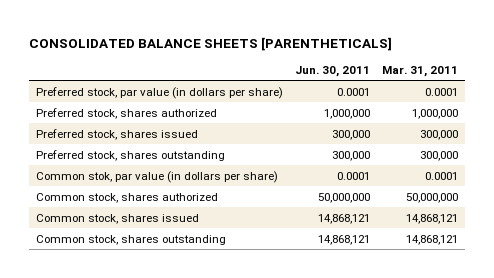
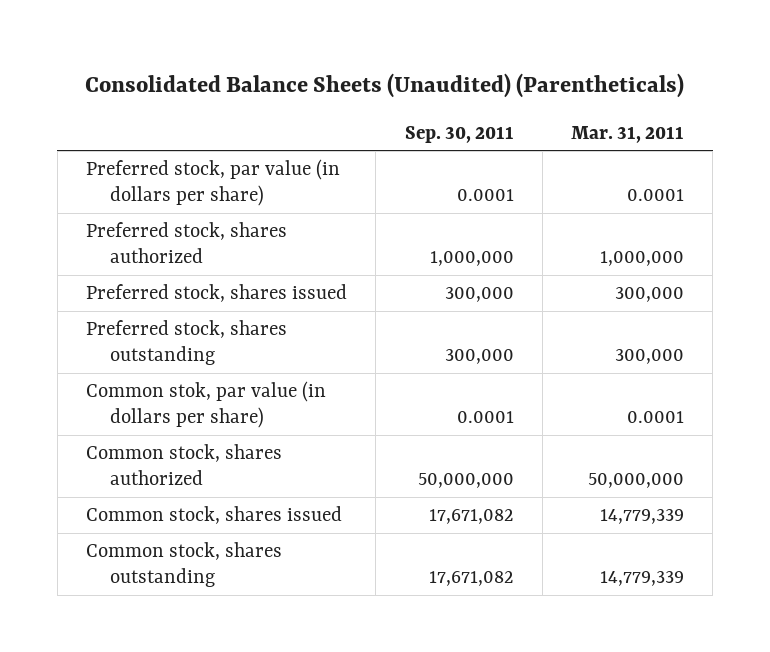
- CONSOLIDATED BALANCE SHEETS [PARENTHETICALS]
+ Consolidated Balance Sheets (Unaudited) (Parentheticals)
- | Jun. 30, 2011 | Mar. 31, 2011
+ | Sep. 30, 2011 | Mar. 31, 2011
- Common stock, shares issued | 14,868,121 | 14,868,121
- Common stock, shares outstanding | 14,868,121 | 14,868,121
+ Common stock, shares issued | 17,671,082 | 14,779,339
+ Common stock, shares outstanding | 17,671,082 | 14,779,339

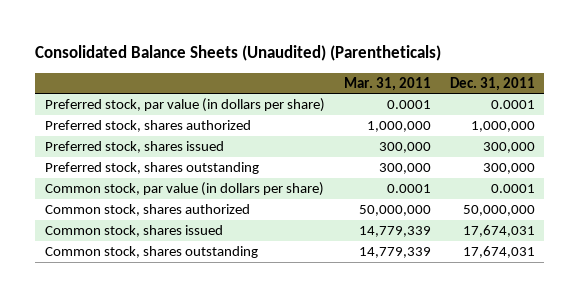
- | Sep. 30, 2011 | Mar. 31, 2011
+ | Mar. 31, 2011 | Dec. 31, 2011
- Common stok, par value (in dollars per share) | 0.0001 | 0.0001
+ Common stock, par value (in dollars per share) | 0.0001 | 0.0001

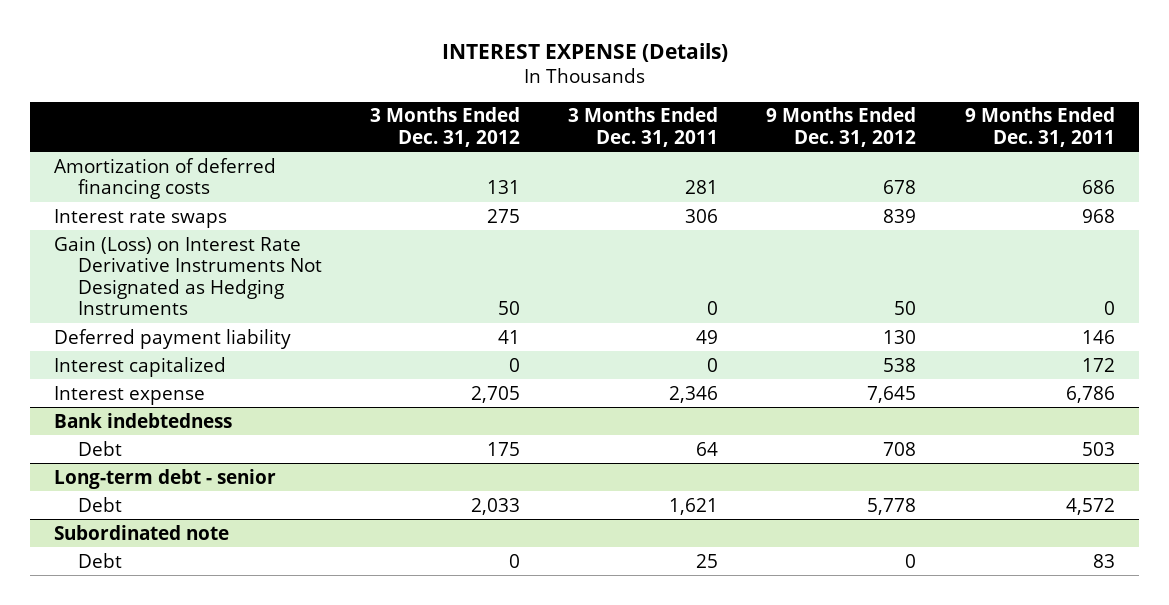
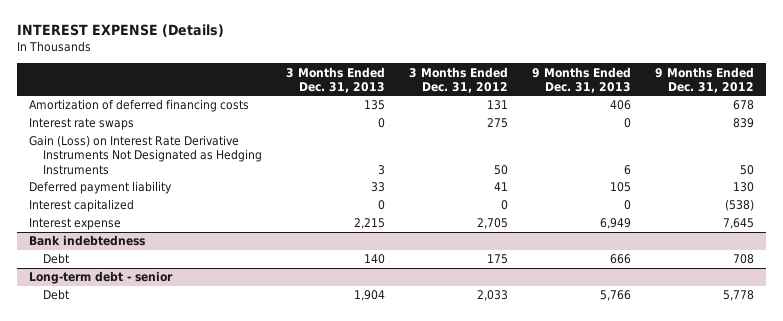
- | 3 Months Ended Dec. 31, 2012 | 3 Months Ended Dec. 31, 2011 | 9 Months Ended Dec. 31, 2012 | 9 Months Ended Dec. 31, 2011
+ | 3 Months Ended Dec. 31, 2013 | 3 Months Ended Dec. 31, 2012 | 9 Months Ended Dec. 31, 2013 | 9 Months Ended Dec. 31, 2012
- Interest capitalized | 0 | 0 | 538 | 172
+ Interest capitalized | 0 | 0 | 0 | (538)
- Subordinated note
- Debt | 0 | 25 | 0 | 83

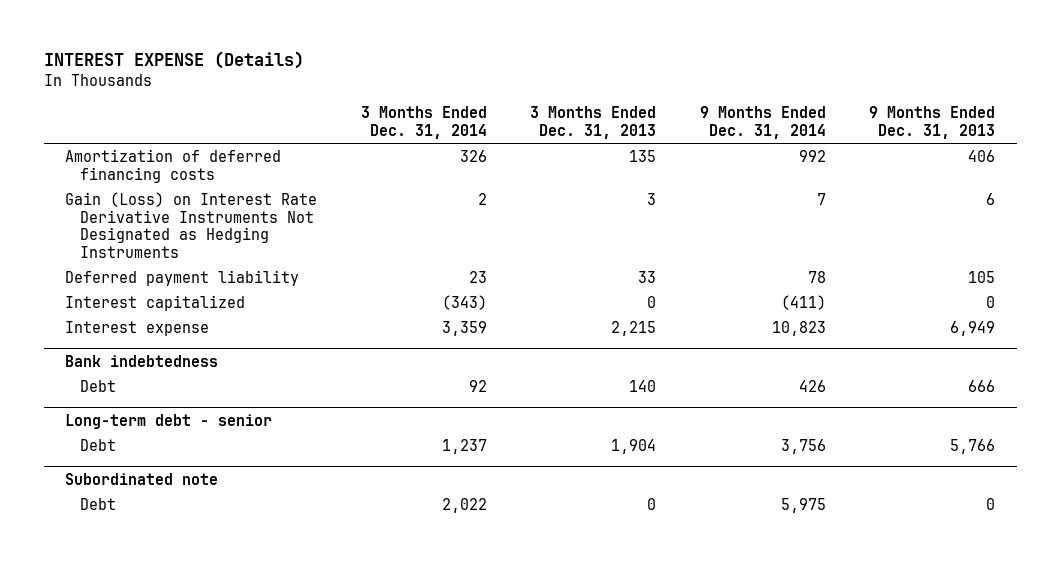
- | 3 Months Ended Dec. 31, 2013 | 3 Months Ended Dec. 31, 2012 | 9 Months Ended Dec. 31, 2013 | 9 Months Ended Dec. 31, 2012
+ | 3 Months Ended Dec. 31, 2014 | 3 Months Ended Dec. 31, 2013 | 9 Months Ended Dec. 31, 2014 | 9 Months Ended Dec. 31, 2013
- Interest rate swaps | 0 | 275 | 0 | 839
+ Subordinated note
+ Debt | 2,022 | 0 | 5,975 | 0

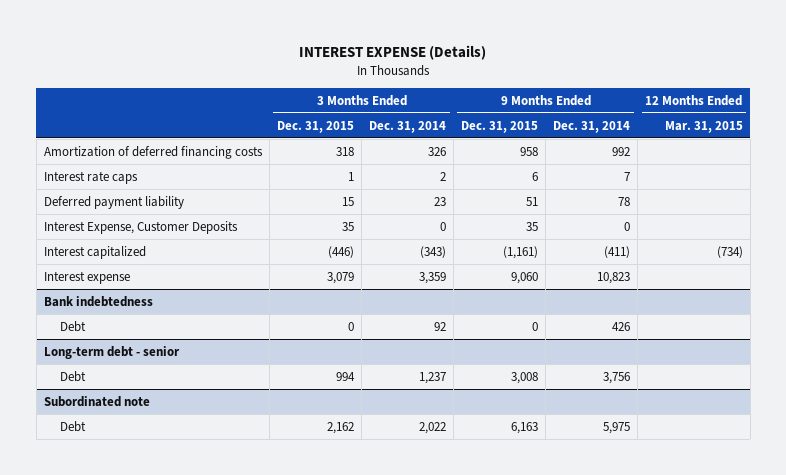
- | 3 Months Ended Dec. 31, 2014 | 3 Months Ended Dec. 31, 2013 | 9 Months Ended Dec. 31, 2014 | 9 Months Ended Dec. 31, 2013
+ | 3 Months Ended Dec. 31, 2015 | 3 Months Ended Dec. 31, 2014 | 9 Months Ended Dec. 31, 2015 | 9 Months Ended Dec. 31, 2014 | 12 Months Ended Mar. 31, 2015
- Gain (Loss) on Interest Rate Derivative Instruments Not Designated as Hedging Instruments | 2 | 3 | 7 | 6
+ Interest rate caps | 1 | 2 | 6 | 7 |
+ Interest Expense, Customer Deposits | 35 | 0 | 35 | 0 |

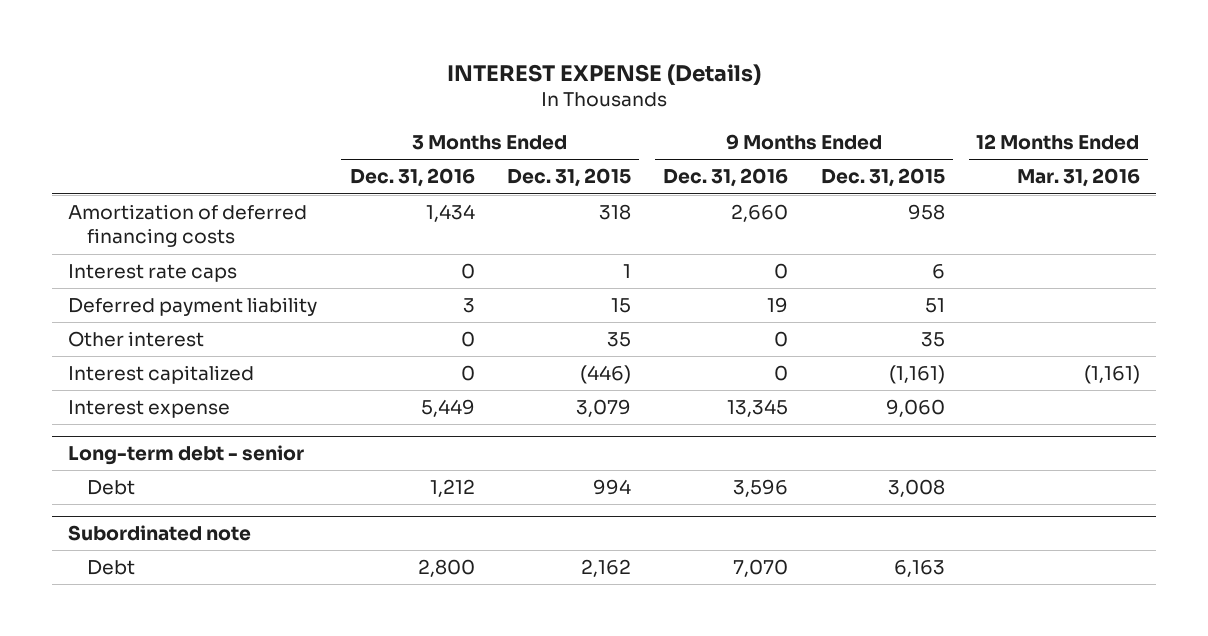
- | 3 Months Ended Dec. 31, 2015 | 3 Months Ended Dec. 31, 2014 | 9 Months Ended Dec. 31, 2015 | 9 Months Ended Dec. 31, 2014 | 12 Months Ended Mar. 31, 2015
+ | 3 Months Ended Dec. 31, 2016 | 3 Months Ended Dec. 31, 2015 | 9 Months Ended Dec. 31, 2016 | 9 Months Ended Dec. 31, 2015 | 12 Months Ended Mar. 31, 2016
- Interest Expense, Customer Deposits | 35 | 0 | 35 | 0 |
+ Other interest | 0 | 35 | 0 | 35 |
- Bank indebtedness
- Debt | 0 | 92 | 0 | 426 |

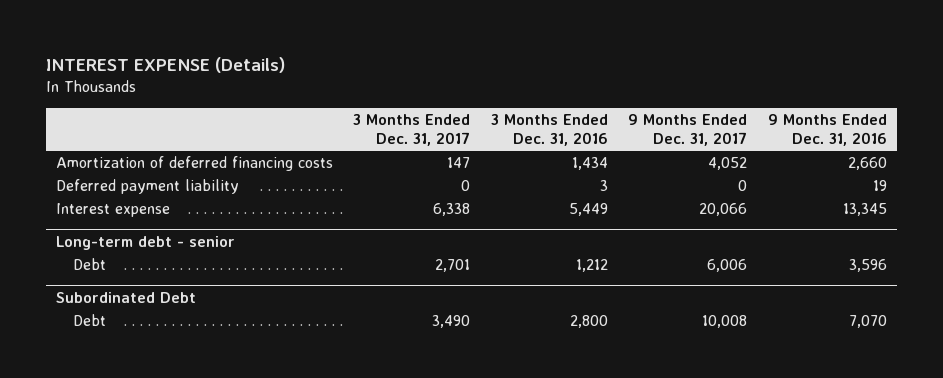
- | 3 Months Ended Dec. 31, 2016 | 3 Months Ended Dec. 31, 2015 | 9 Months Ended Dec. 31, 2016 | 9 Months Ended Dec. 31, 2015 | 12 Months Ended Mar. 31, 2016
+ | 3 Months Ended Dec. 31, 2017 | 3 Months Ended Dec. 31, 2016 | 9 Months Ended Dec. 31, 2017 | 9 Months Ended Dec. 31, 2016
- Interest rate caps | 0 | 1 | 0 | 6 |
- Other interest | 0 | 35 | 0 | 35 |
- Interest capitalized | 0 | (446) | 0 | (1,161) | (1,161)
- Subordinated note
+ Subordinated Debt

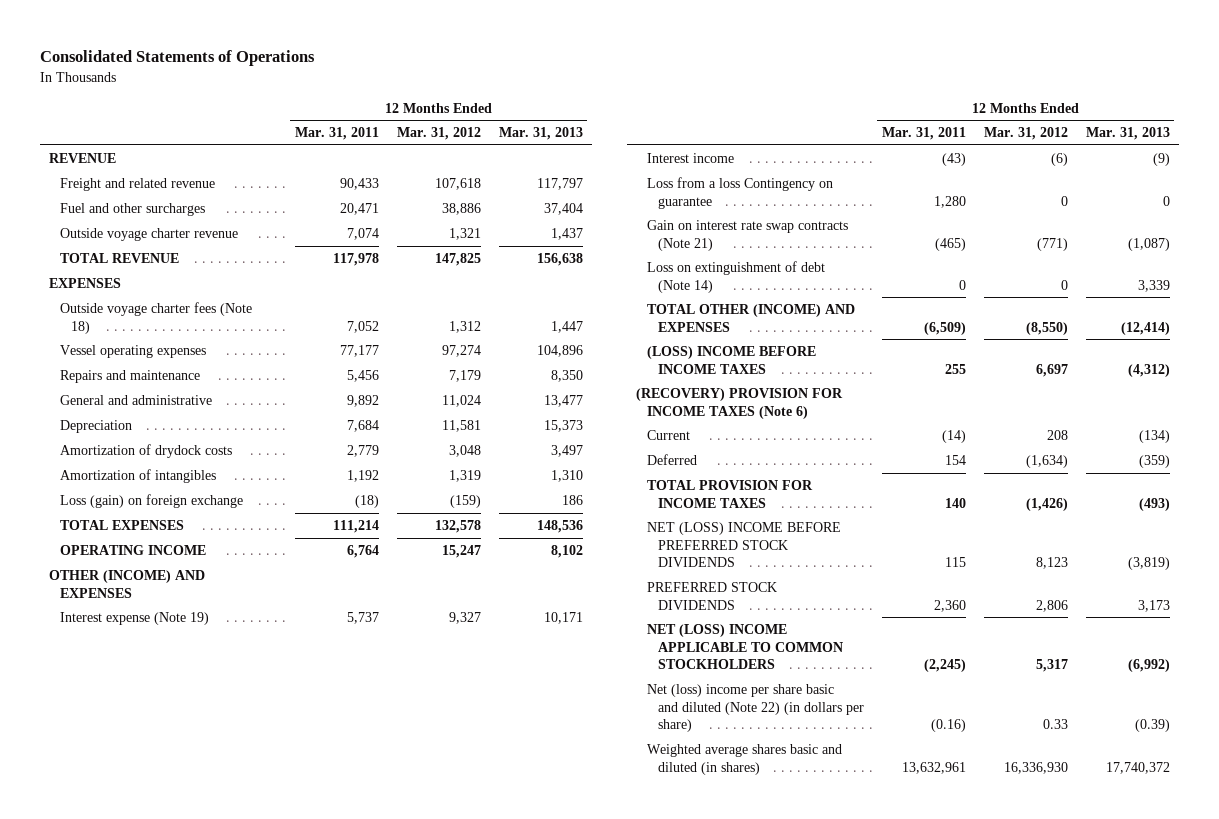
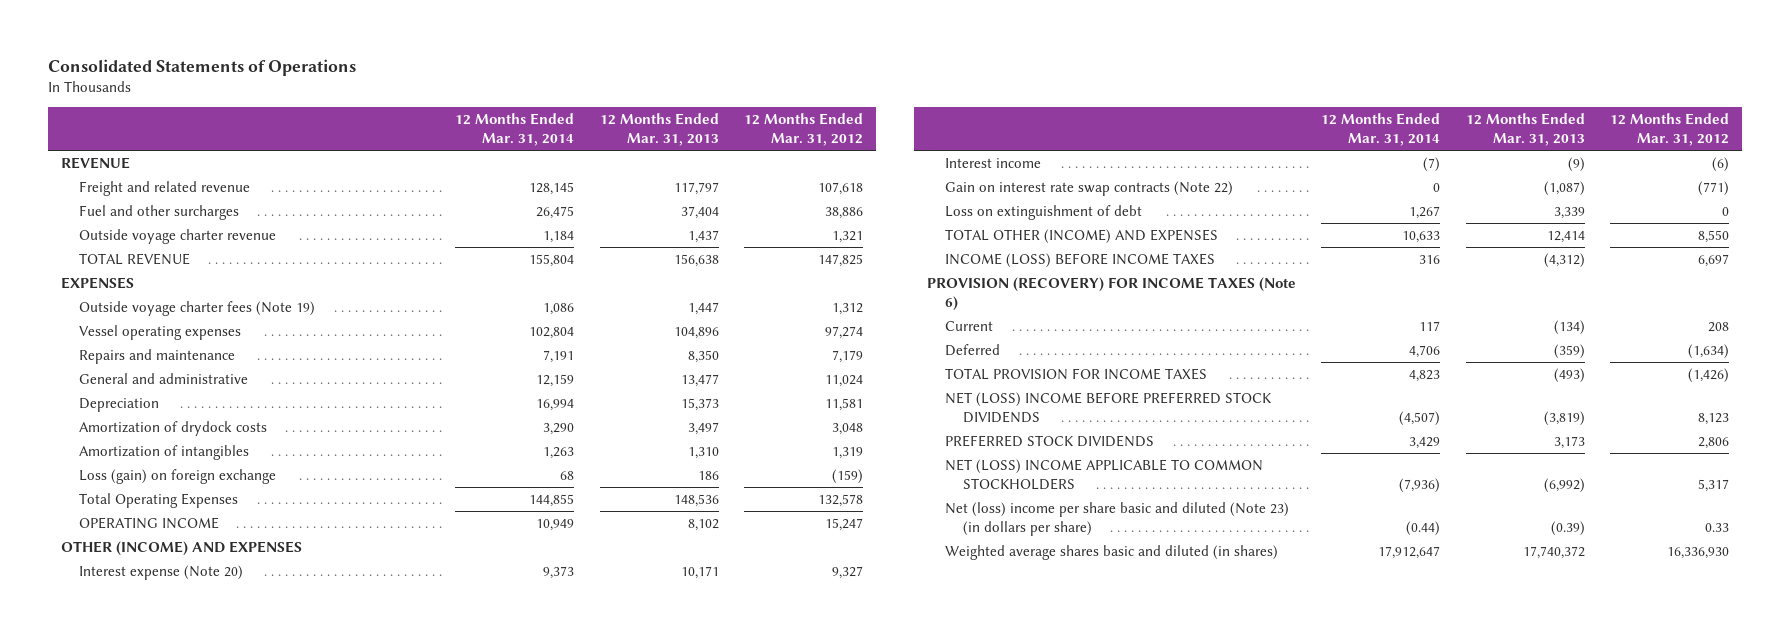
- | 12 Months Ended Mar. 31, 2011 | 12 Months Ended Mar. 31, 2012 | 12 Months Ended Mar. 31, 2013
+ | 12 Months Ended Mar. 31, 2014 | 12 Months Ended Mar. 31, 2013 | 12 Months Ended Mar. 31, 2012
- Outside voyage charter fees (Note 18) | 7,052 | 1,312 | 1,447
+ Outside voyage charter fees (Note 19) | 1,086 | 1,447 | 1,312
- TOTAL EXPENSES | 111,214 | 132,578 | 148,536
+ Total Operating Expenses | 144,855 | 148,536 | 132,578
- Interest expense (Note 19) | 5,737 | 9,327 | 10,171
+ Interest expense (Note 20) | 9,373 | 10,171 | 9,327
- Loss from a loss Contingency on guarantee | 1,280 | 0 | 0
- Gain on interest rate swap contracts (Note 21) | (465) | (771) | (1,087)
- Loss on extinguishment of debt (Note 14) | 0 | 0 | 3,339
- TOTAL OTHER (INCOME) AND EXPENSES | (6,509) | (8,550) | (12,414)
- (LOSS) INCOME BEFORE INCOME TAXES | 255 | 6,697 | (4,312)
- (RECOVERY) PROVISION FOR INCOME TAXES (Note 6)
+ Gain on interest rate swap contracts (Note 22) | 0 | (1,087) | (771)
+ Loss on extinguishment of debt | 1,267 | 3,339 | 0
+ TOTAL OTHER (INCOME) AND EXPENSES | 10,633 | 12,414 | 8,550
+ INCOME (LOSS) BEFORE INCOME TAXES | 316 | (4,312) | 6,697
+ PROVISION (RECOVERY) FOR INCOME TAXES (Note 6)
- Net (loss) income per share basic and diluted (Note 22) (in dollars per share) | (0.16) | 0.33 | (0.39)
+ Net (loss) income per share basic and diluted (Note 23) (in dollars per share) | (0.44) | (0.39) | 0.33

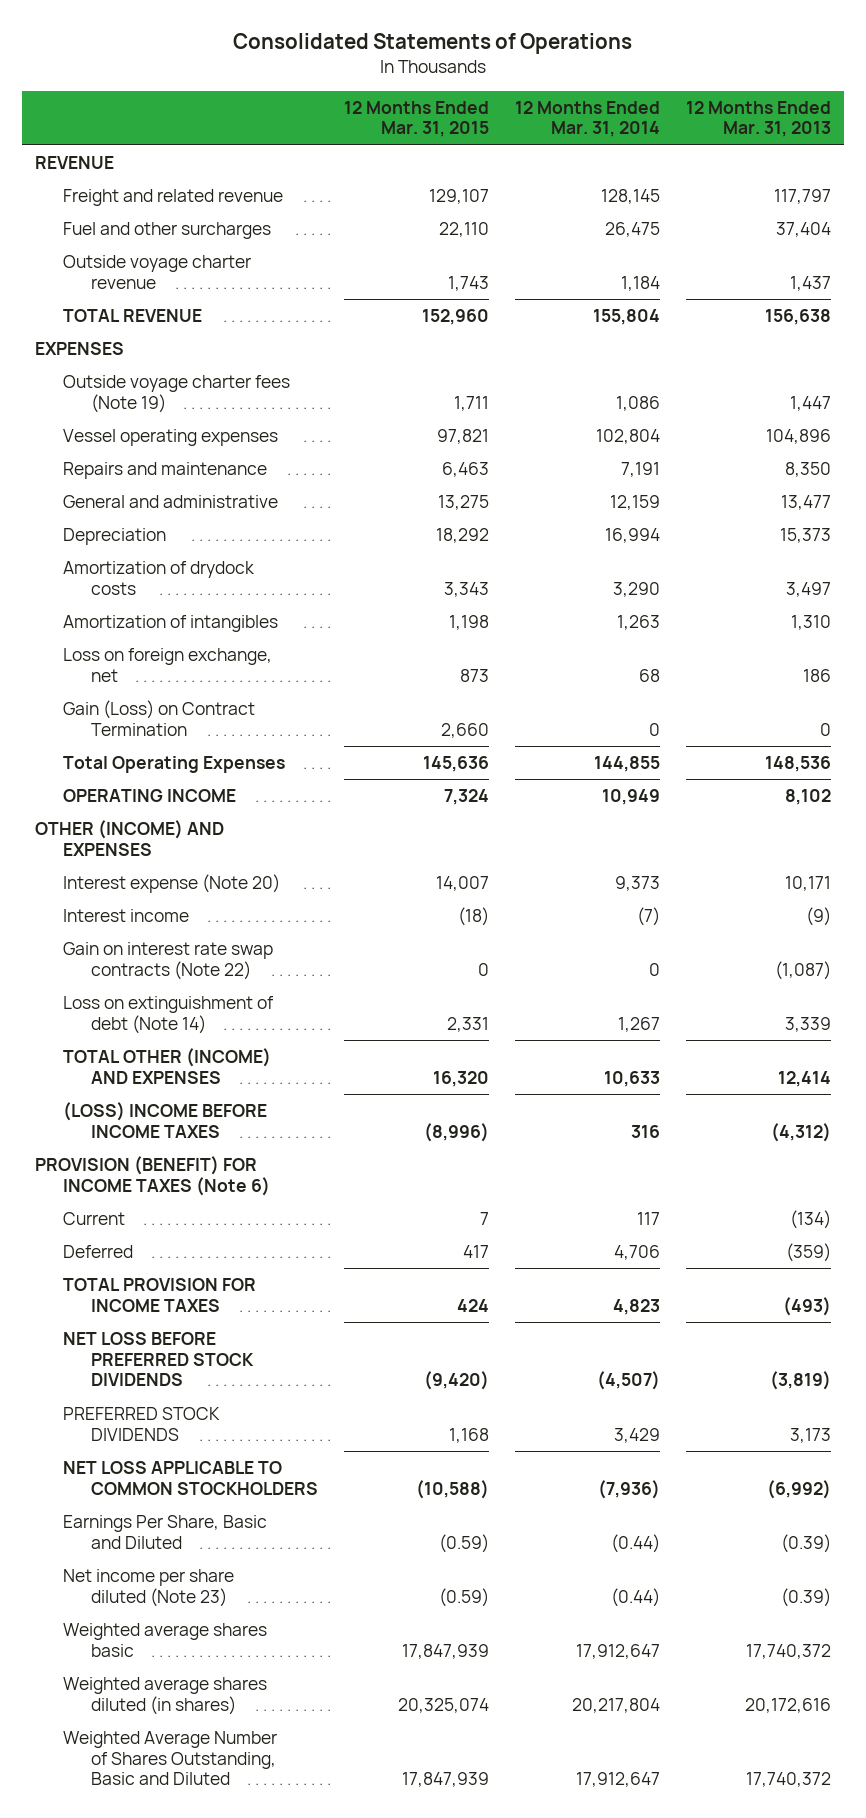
- | 12 Months Ended Mar. 31, 2014 | 12 Months Ended Mar. 31, 2013 | 12 Months Ended Mar. 31, 2012
+ | 12 Months Ended Mar. 31, 2015 | 12 Months Ended Mar. 31, 2014 | 12 Months Ended Mar. 31, 2013
- Loss (gain) on foreign exchange | 68 | 186 | (159)
+ Loss on foreign exchange, net | 873 | 68 | 186
+ Gain (Loss) on Contract Termination | 2,660 | 0 | 0
- Loss on extinguishment of debt | 1,267 | 3,339 | 0
+ Loss on extinguishment of debt (Note 14) | 2,331 | 1,267 | 3,339
- INCOME (LOSS) BEFORE INCOME TAXES | 316 | (4,312) | 6,697
- PROVISION (RECOVERY) FOR INCOME TAXES (Note 6)
+ (LOSS) INCOME BEFORE INCOME TAXES | (8,996) | 316 | (4,312)
+ PROVISION (BENEFIT) FOR INCOME TAXES (Note 6)
- NET (LOSS) INCOME BEFORE PREFERRED STOCK DIVIDENDS | (4,507) | (3,819) | 8,123
+ NET LOSS BEFORE PREFERRED STOCK DIVIDENDS | (9,420) | (4,507) | (3,819)
- NET (LOSS) INCOME APPLICABLE TO COMMON STOCKHOLDERS | (7,936) | (6,992) | 5,317
- Net (loss) income per share basic and diluted (Note 23) (in dollars per share) | (0.44) | (0.39) | 0.33
- Weighted average shares basic and diluted (in shares) | 17,912,647 | 17,740,372 | 16,336,930
+ NET LOSS APPLICABLE TO COMMON STOCKHOLDERS | (10,588) | (7,936) | (6,992)
+ Earnings Per Share, Basic and Diluted | (0.59) | (0.44) | (0.39)
+ Net income per share diluted (Note 23) | (0.59) | (0.44) | (0.39)
+ Weighted average shares basic | 17,847,939 | 17,912,647 | 17,740,372
+ Weighted average shares diluted (in shares) | 20,325,074 | 20,217,804 | 20,172,616
+ Weighted Average Number of Shares Outstanding, Basic and Diluted | 17,847,939 | 17,912,647 | 17,740,372

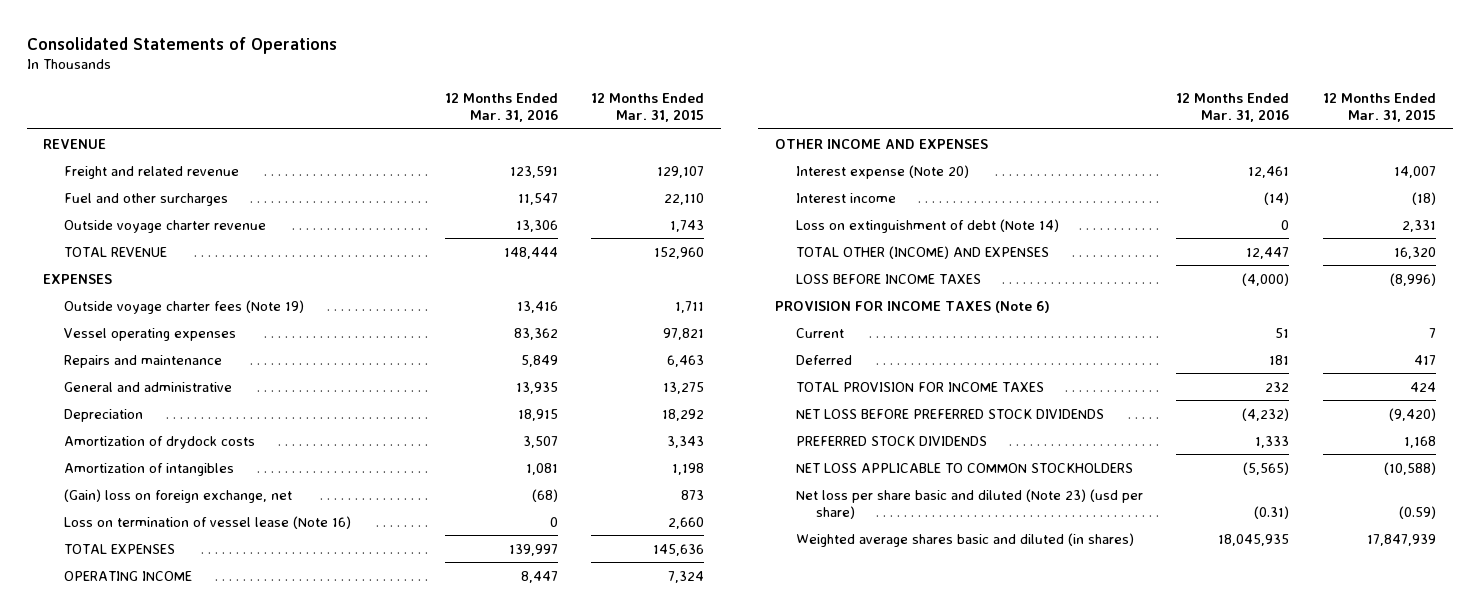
- | 12 Months Ended Mar. 31, 2015 | 12 Months Ended Mar. 31, 2014 | 12 Months Ended Mar. 31, 2013
+ | 12 Months Ended Mar. 31, 2016 | 12 Months Ended Mar. 31, 2015
- Loss on foreign exchange, net | 873 | 68 | 186
- Gain (Loss) on Contract Termination | 2,660 | 0 | 0
- Total Operating Expenses | 145,636 | 144,855 | 148,536
+ (Gain) loss on foreign exchange, net | (68) | 873
+ Loss on termination of vessel lease (Note 16) | 0 | 2,660
+ TOTAL EXPENSES | 139,997 | 145,636
- OTHER (INCOME) AND EXPENSES
+ OTHER INCOME AND EXPENSES
- Gain on interest rate swap contracts (Note 22) | 0 | 0 | (1,087)
- (LOSS) INCOME BEFORE INCOME TAXES | (8,996) | 316 | (4,312)
- PROVISION (BENEFIT) FOR INCOME TAXES (Note 6)
+ LOSS BEFORE INCOME TAXES | (4,000) | (8,996)
+ PROVISION FOR INCOME TAXES (Note 6)
- Earnings Per Share, Basic and Diluted | (0.59) | (0.44) | (0.39)
- Net income per share diluted (Note 23) | (0.59) | (0.44) | (0.39)
- Weighted average shares basic | 17,847,939 | 17,912,647 | 17,740,372
- Weighted average shares diluted (in shares) | 20,325,074 | 20,217,804 | 20,172,616
- Weighted Average Number of Shares Outstanding, Basic and Diluted | 17,847,939 | 17,912,647 | 17,740,372
+ Net loss per share basic and diluted (Note 23) (usd per share) | (0.31) | (0.59)
+ Weighted average shares basic and diluted (in shares) | 18,045,935 | 17,847,939

